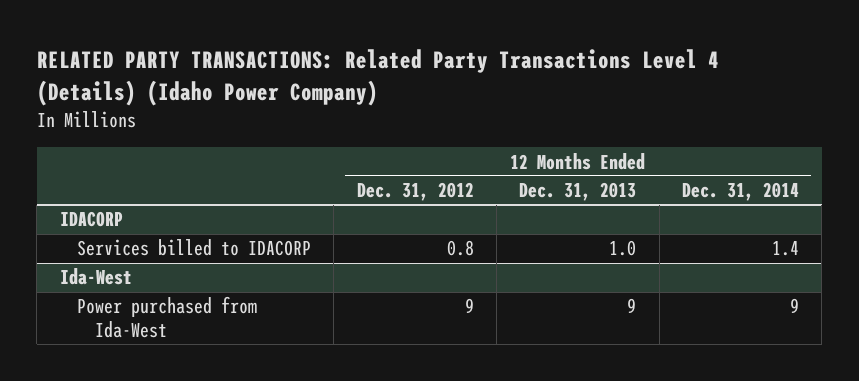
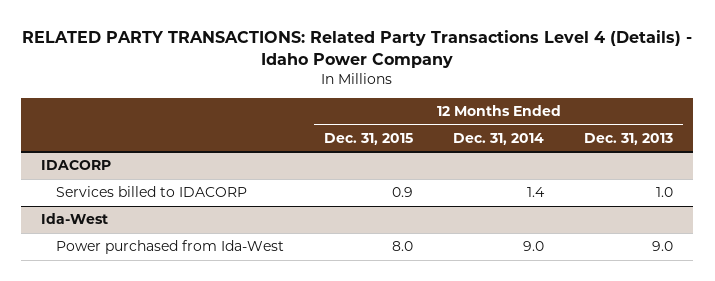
- RELATED PARTY TRANSACTIONS: Related Party Transactions Level 4 (Details) (Idaho Power Company)
+ RELATED PARTY TRANSACTIONS: Related Party Transactions Level 4 (Details) - Idaho Power Company
- | 12 Months Ended Dec. 31, 2012 | 12 Months Ended Dec. 31, 2013 | 12 Months Ended Dec. 31, 2014
+ | 12 Months Ended Dec. 31, 2015 | 12 Months Ended Dec. 31, 2014 | 12 Months Ended Dec. 31, 2013
@ Ida-West
- Power purchased from Ida-West | 9 | 9 | 9
+ Power purchased from Ida-West | 8.0 | 9.0 | 9.0

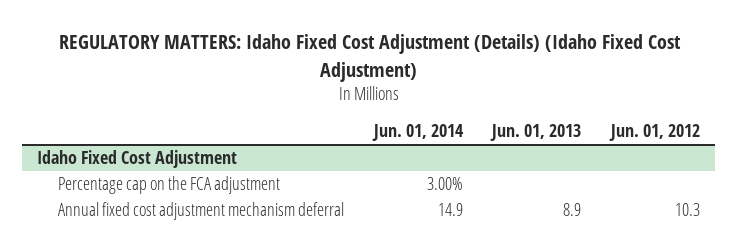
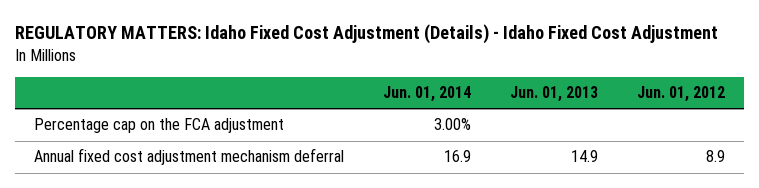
- REGULATORY MATTERS: Idaho Fixed Cost Adjustment (Details) (Idaho Fixed Cost Adjustment)
+ REGULATORY MATTERS: Idaho Fixed Cost Adjustment (Details) - Idaho Fixed Cost Adjustment
- Idaho Fixed Cost Adjustment
- Annual fixed cost adjustment mechanism deferral | 14.9 | 8.9 | 10.3
+ Annual fixed cost adjustment mechanism deferral | 16.9 | 14.9 | 8.9

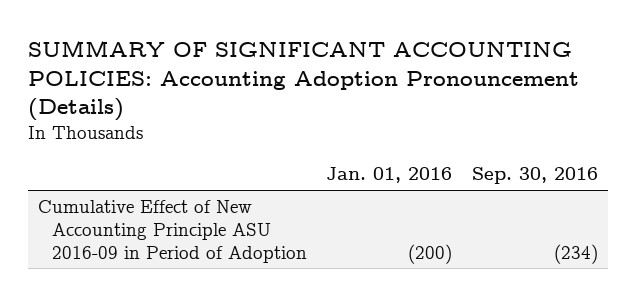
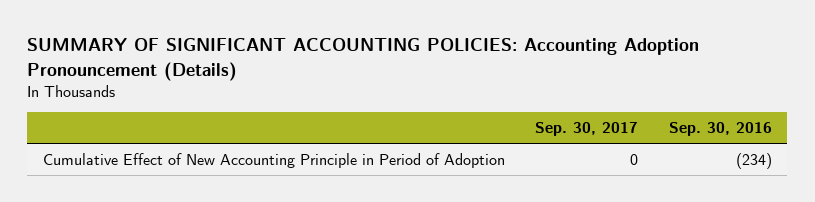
- | Jan. 01, 2016 | Sep. 30, 2016
+ | Sep. 30, 2017 | Sep. 30, 2016
- Cumulative Effect of New Accounting Principle ASU 2016-09 in Period of Adoption | (200) | (234)
+ Cumulative Effect of New Accounting Principle in Period of Adoption | 0 | (234)

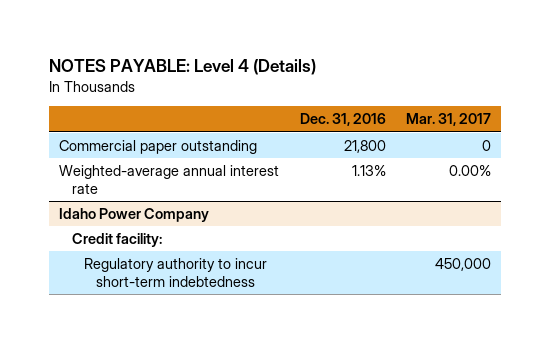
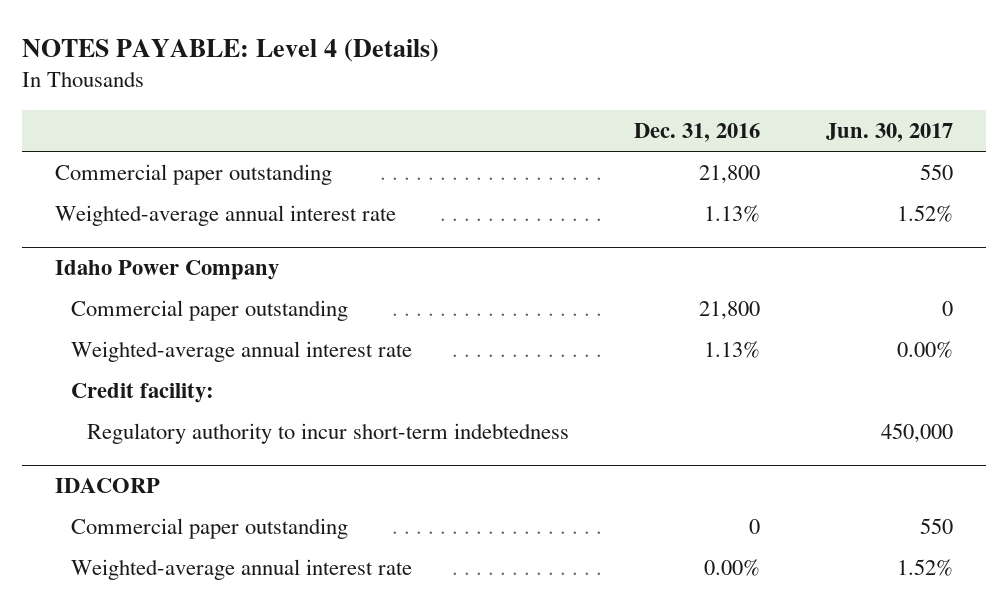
- | Dec. 31, 2016 | Mar. 31, 2017
+ | Dec. 31, 2016 | Jun. 30, 2017
@ Idaho Power Company
+ Commercial paper outstanding | 21,800 | 0
+ Weighted-average annual interest rate | 1.13% | 0.00%
+ IDACORP
+ Commercial paper outstanding | 0 | 550
+ Weighted-average annual interest rate | 0.00% | 1.52%

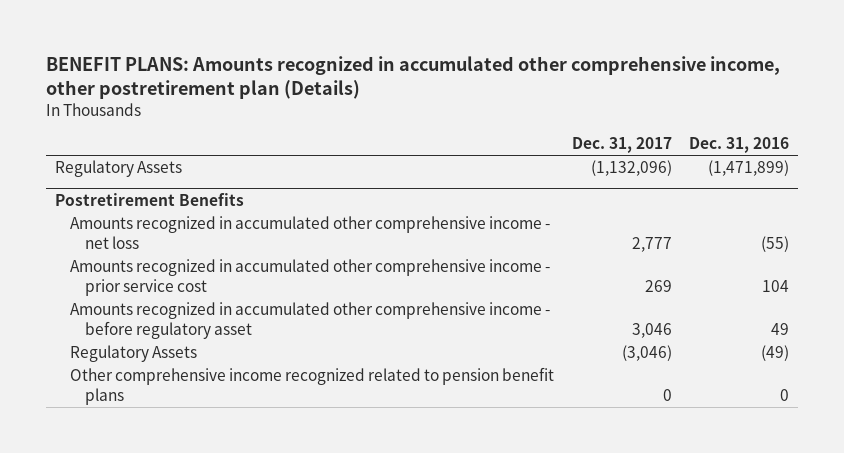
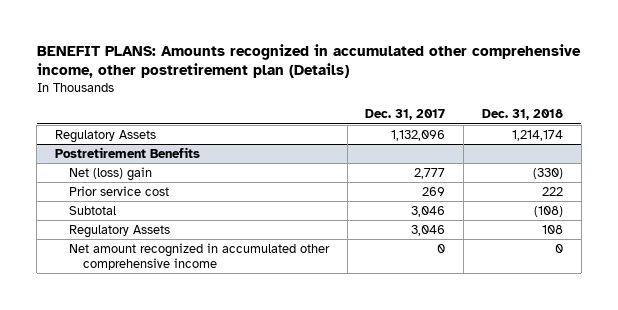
- | Dec. 31, 2017 | Dec. 31, 2016
+ | Dec. 31, 2017 | Dec. 31, 2018
- Regulatory Assets | (1,132,096) | (1,471,899)
+ Regulatory Assets | 1,132,096 | 1,214,174
@ Postretirement Benefits
- Amounts recognized in accumulated other comprehensive income - net loss | 2,777 | (55)
- Amounts recognized in accumulated other comprehensive income - prior service cost | 269 | 104
- Amounts recognized in accumulated other comprehensive income - before regulatory asset | 3,046 | 49
- Regulatory Assets | (3,046) | (49)
- Other comprehensive income recognized related to pension benefit plans | 0 | 0
+ Net (loss) gain | 2,777 | (330)
+ Prior service cost | 269 | 222
+ Subtotal | 3,046 | (108)
+ Regulatory Assets | 3,046 | 108
+ Net amount recognized in accumulated other comprehensive income | 0 | 0

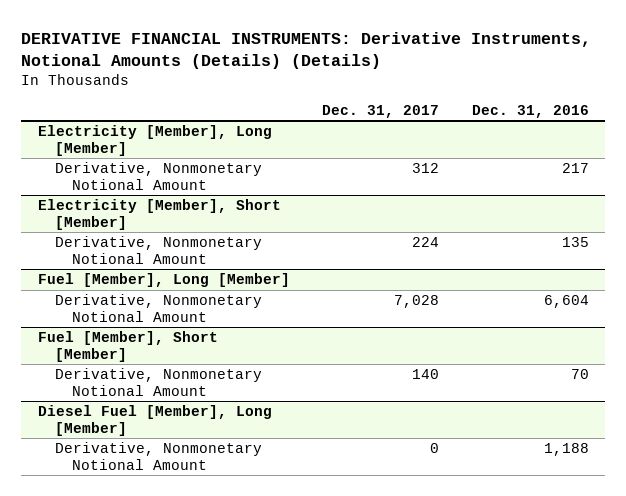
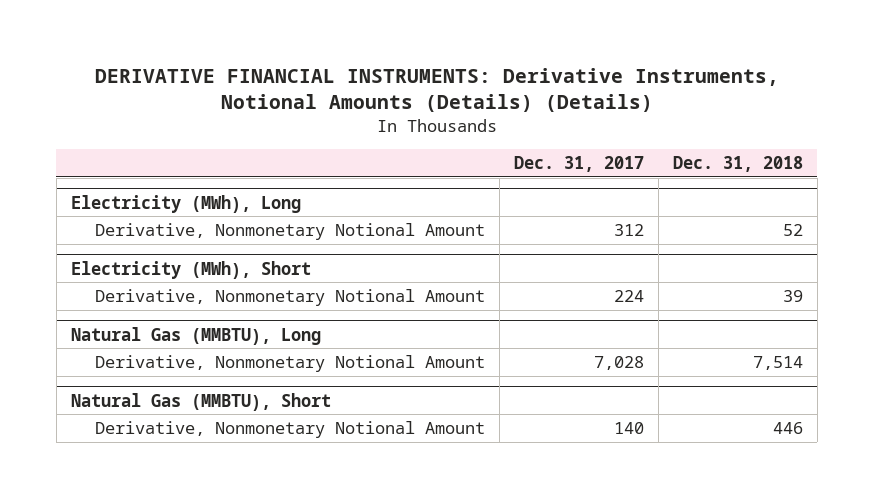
- | Dec. 31, 2017 | Dec. 31, 2016
+ | Dec. 31, 2017 | Dec. 31, 2018
- Electricity [Member], Long [Member]
+ Electricity (MWh), Long
- Electricity [Member], Short [Member]
+ Electricity (MWh), Short
- Fuel [Member], Long [Member]
+ Natural Gas (MMBTU), Long
- Fuel [Member], Short [Member]
+ Natural Gas (MMBTU), Short
- Diesel Fuel [Member], Long [Member]
- Derivative, Nonmonetary Notional Amount | 0 | 1,188

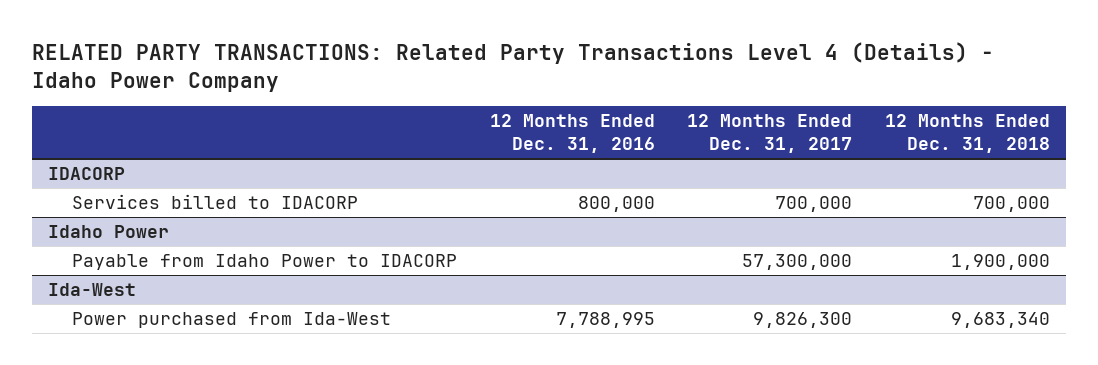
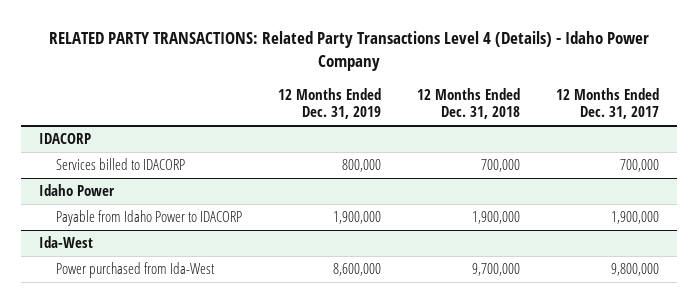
- | 12 Months Ended Dec. 31, 2016 | 12 Months Ended Dec. 31, 2017 | 12 Months Ended Dec. 31, 2018
+ | 12 Months Ended Dec. 31, 2019 | 12 Months Ended Dec. 31, 2018 | 12 Months Ended Dec. 31, 2017
@ Idaho Power
- Payable from Idaho Power to IDACORP | | 57,300,000 | 1,900,000
+ Payable from Idaho Power to IDACORP | 1,900,000 | 1,900,000 | 1,900,000
@ Ida-West
- Power purchased from Ida-West | 7,788,995 | 9,826,300 | 9,683,340
+ Power purchased from Ida-West | 8,600,000 | 9,700,000 | 9,800,000

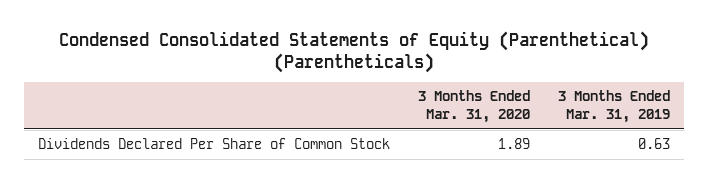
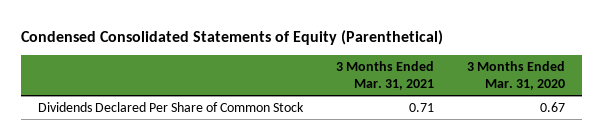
- Condensed Consolidated Statements of Equity (Parenthetical) (Parentheticals)
+ Condensed Consolidated Statements of Equity (Parenthetical)
- | 3 Months Ended Mar. 31, 2020 | 3 Months Ended Mar. 31, 2019
+ | 3 Months Ended Mar. 31, 2021 | 3 Months Ended Mar. 31, 2020
- Dividends Declared Per Share of Common Stock | 1.89 | 0.63
+ Dividends Declared Per Share of Common Stock | 0.71 | 0.67

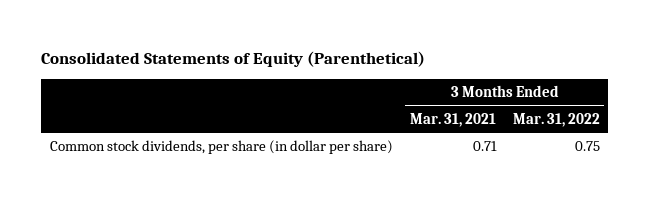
- Condensed Consolidated Statements of Equity (Parenthetical)
+ Consolidated Statements of Equity (Parenthetical)
- | 3 Months Ended Mar. 31, 2021 | 3 Months Ended Mar. 31, 2020
+ | 3 Months Ended Mar. 31, 2021 | 3 Months Ended Mar. 31, 2022
- Dividends Declared Per Share of Common Stock | 0.71 | 0.67
+ Common stock dividends, per share (in dollar per share) | 0.71 | 0.75

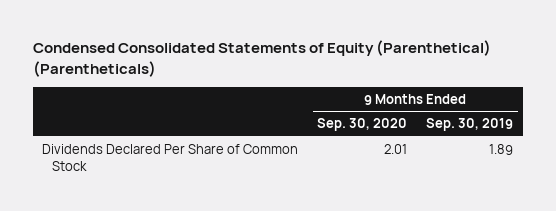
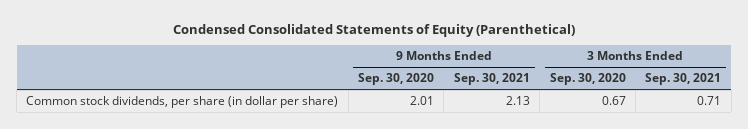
- Condensed Consolidated Statements of Equity (Parenthetical) (Parentheticals)
+ Condensed Consolidated Statements of Equity (Parenthetical)
- | 9 Months Ended Sep. 30, 2020 | 9 Months Ended Sep. 30, 2019
+ | 9 Months Ended Sep. 30, 2020 | 9 Months Ended Sep. 30, 2021 | 3 Months Ended Sep. 30, 2020 | 3 Months Ended Sep. 30, 2021
- Dividends Declared Per Share of Common Stock | 2.01 | 1.89
+ Common stock dividends, per share (in dollar per share) | 2.01 | 2.13 | 0.67 | 0.71

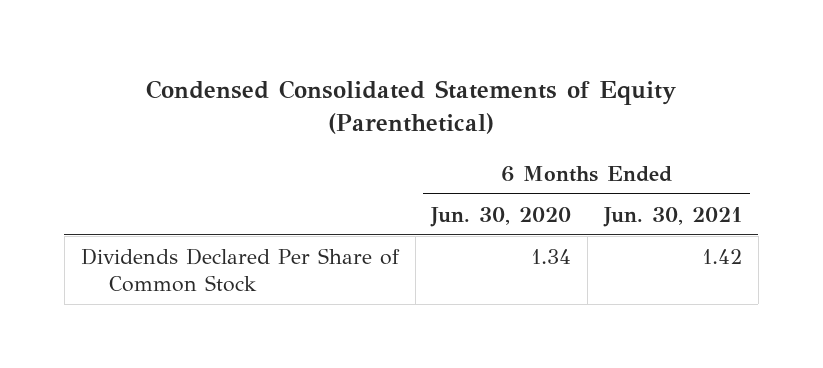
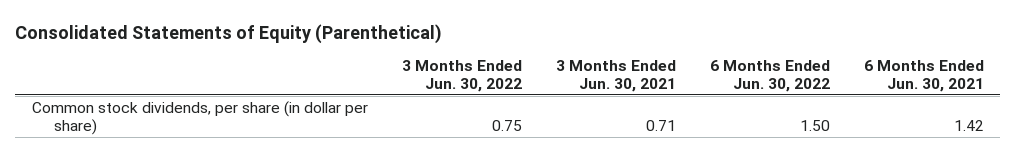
- Condensed Consolidated Statements of Equity (Parenthetical)
+ Consolidated Statements of Equity (Parenthetical)
- | 6 Months Ended Jun. 30, 2020 | 6 Months Ended Jun. 30, 2021
+ | 3 Months Ended Jun. 30, 2022 | 3 Months Ended Jun. 30, 2021 | 6 Months Ended Jun. 30, 2022 | 6 Months Ended Jun. 30, 2021
- Dividends Declared Per Share of Common Stock | 1.34 | 1.42
+ Common stock dividends, per share (in dollar per share) | 0.75 | 0.71 | 1.50 | 1.42

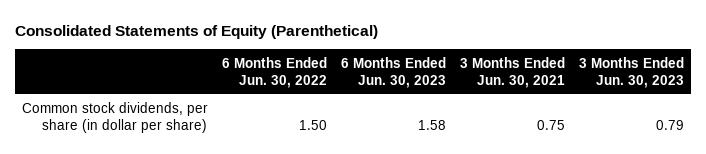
- | 3 Months Ended Jun. 30, 2022 | 3 Months Ended Jun. 30, 2021 | 6 Months Ended Jun. 30, 2022 | 6 Months Ended Jun. 30, 2021
+ | 6 Months Ended Jun. 30, 2022 | 6 Months Ended Jun. 30, 2023 | 3 Months Ended Jun. 30, 2021 | 3 Months Ended Jun. 30, 2023
- Common stock dividends, per share (in dollar per share) | 0.75 | 0.71 | 1.50 | 1.42
+ Common stock dividends, per share (in dollar per share) | 1.50 | 1.58 | 0.75 | 0.79

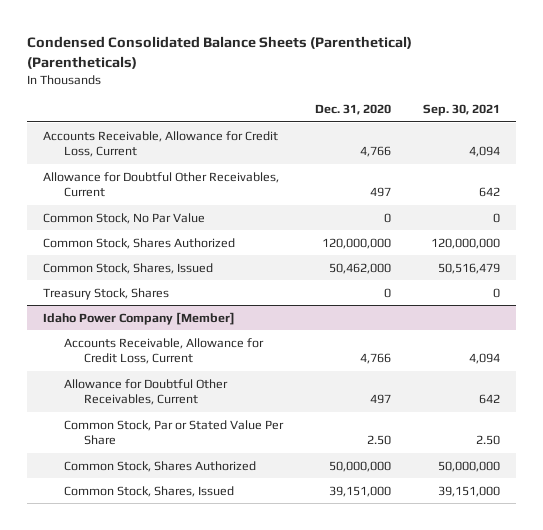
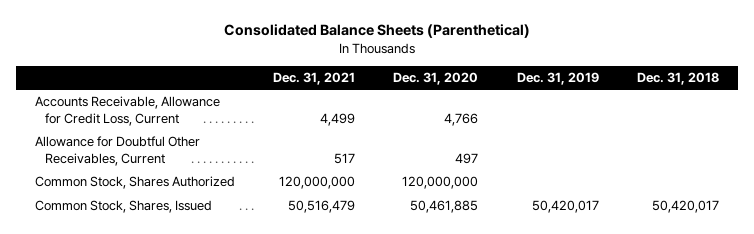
- Condensed Consolidated Balance Sheets (Parenthetical) (Parentheticals)
+ Consolidated Balance Sheets (Parenthetical)
- | Dec. 31, 2020 | Sep. 30, 2021
+ | Dec. 31, 2021 | Dec. 31, 2020 | Dec. 31, 2019 | Dec. 31, 2018
- Common Stock, No Par Value | 0 | 0
- Common Stock, Shares, Issued | 50,462,000 | 50,516,479
- Treasury Stock, Shares | 0 | 0
- Idaho Power Company [Member]
- Accounts Receivable, Allowance for Credit Loss, Current | 4,766 | 4,094
- Allowance for Doubtful Other Receivables, Current | 497 | 642
- Common Stock, Par or Stated Value Per Share | 2.50 | 2.50
- Common Stock, Shares Authorized | 50,000,000 | 50,000,000
- Common Stock, Shares, Issued | 39,151,000 | 39,151,000
+ Common Stock, Shares, Issued | 50,516,479 | 50,461,885 | 50,420,017 | 50,420,017

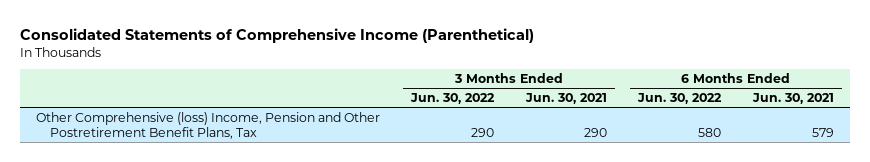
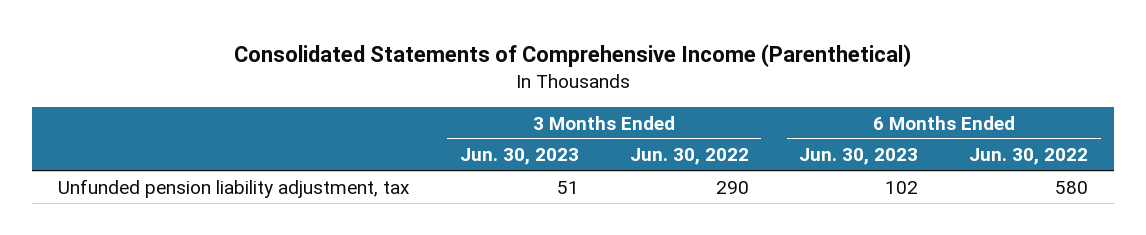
- | 3 Months Ended Jun. 30, 2022 | 3 Months Ended Jun. 30, 2021 | 6 Months Ended Jun. 30, 2022 | 6 Months Ended Jun. 30, 2021
+ | 3 Months Ended Jun. 30, 2023 | 3 Months Ended Jun. 30, 2022 | 6 Months Ended Jun. 30, 2023 | 6 Months Ended Jun. 30, 2022
- Other Comprehensive (loss) Income, Pension and Other Postretirement Benefit Plans, Tax | 290 | 290 | 580 | 579
+ Unfunded pension liability adjustment, tax | 51 | 290 | 102 | 580

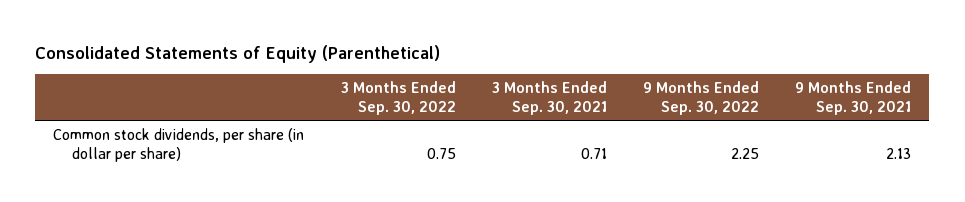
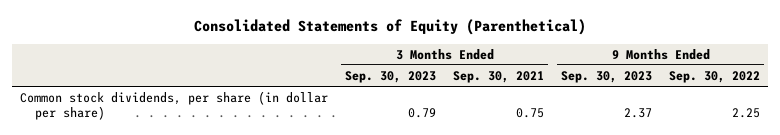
- | 3 Months Ended Sep. 30, 2022 | 3 Months Ended Sep. 30, 2021 | 9 Months Ended Sep. 30, 2022 | 9 Months Ended Sep. 30, 2021
+ | 3 Months Ended Sep. 30, 2023 | 3 Months Ended Sep. 30, 2021 | 9 Months Ended Sep. 30, 2023 | 9 Months Ended Sep. 30, 2022
- Common stock dividends, per share (in dollar per share) | 0.75 | 0.71 | 2.25 | 2.13
+ Common stock dividends, per share (in dollar per share) | 0.79 | 0.75 | 2.37 | 2.25

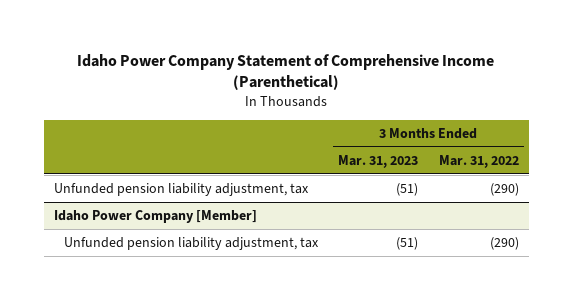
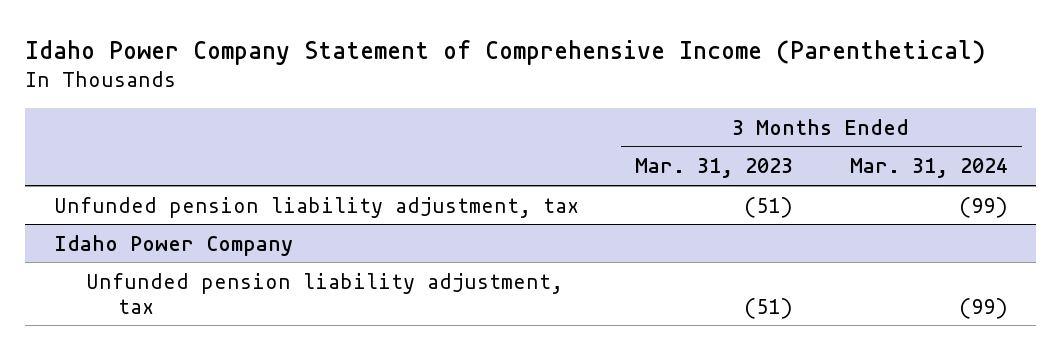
- | 3 Months Ended Mar. 31, 2023 | 3 Months Ended Mar. 31, 2022
+ | 3 Months Ended Mar. 31, 2023 | 3 Months Ended Mar. 31, 2024
- Idaho Power Company [Member]
+ Idaho Power Company

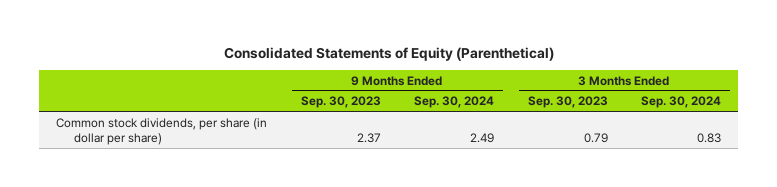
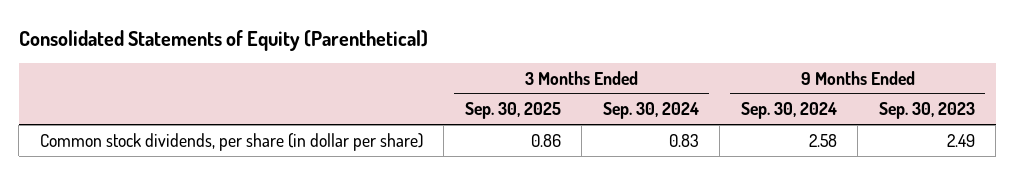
- | 9 Months Ended Sep. 30, 2023 | 9 Months Ended Sep. 30, 2024 | 3 Months Ended Sep. 30, 2023 | 3 Months Ended Sep. 30, 2024
+ | 3 Months Ended Sep. 30, 2025 | 3 Months Ended Sep. 30, 2024 | 9 Months Ended Sep. 30, 2024 | 9 Months Ended Sep. 30, 2023
- Common stock dividends, per share (in dollar per share) | 2.37 | 2.49 | 0.79 | 0.83
+ Common stock dividends, per share (in dollar per share) | 0.86 | 0.83 | 2.58 | 2.49

